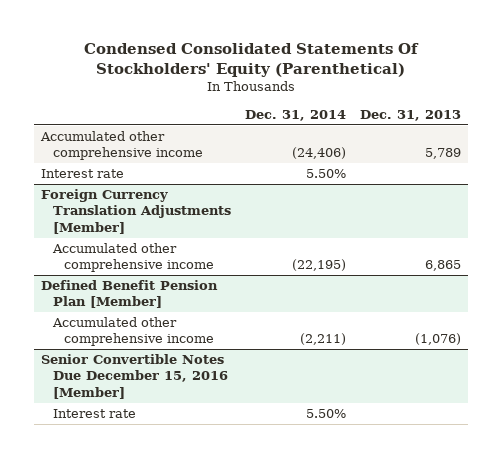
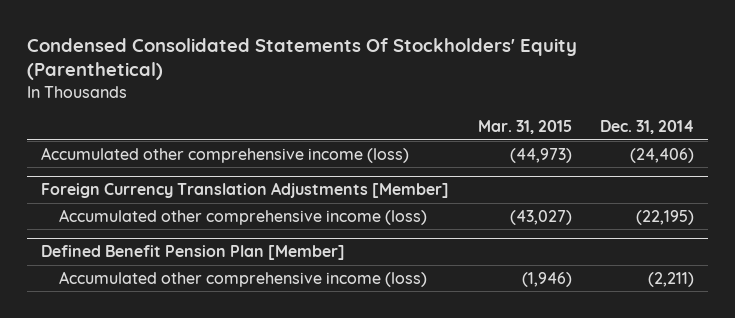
- | Dec. 31, 2014 | Dec. 31, 2013
+ | Mar. 31, 2015 | Dec. 31, 2014
- Accumulated other comprehensive income | (24,406) | 5,789
- Interest rate | 5.50% |
+ Accumulated other comprehensive income (loss) | (44,973) | (24,406)
@ Foreign Currency Translation Adjustments [Member]
- Accumulated other comprehensive income | (22,195) | 6,865
+ Accumulated other comprehensive income (loss) | (43,027) | (22,195)
@ Defined Benefit Pension Plan [Member]
- Accumulated other comprehensive income | (2,211) | (1,076)
- Senior Convertible Notes Due December 15, 2016 [Member]
- Interest rate | 5.50% |
@ Defined Benefit Pension Plan [Member]
+ Accumulated other comprehensive income (loss) | (1,946) | (2,211)

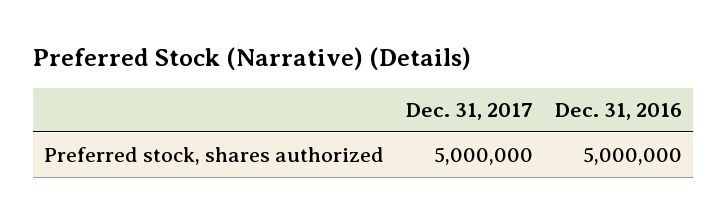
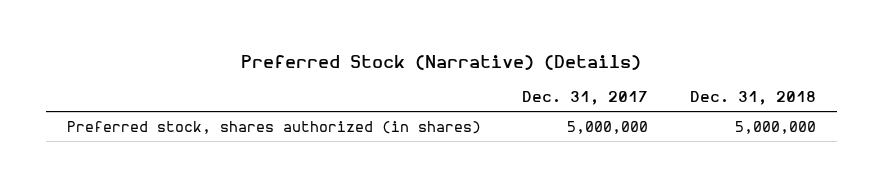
- | Dec. 31, 2017 | Dec. 31, 2016
+ | Dec. 31, 2017 | Dec. 31, 2018
- Preferred stock, shares authorized | 5,000,000 | 5,000,000
+ Preferred stock, shares authorized (in shares) | 5,000,000 | 5,000,000

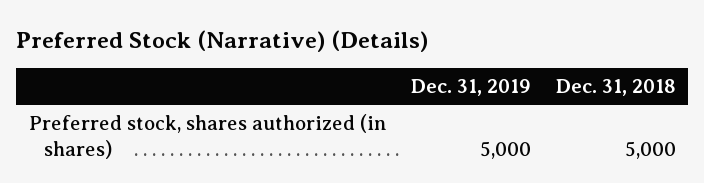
- | Dec. 31, 2017 | Dec. 31, 2018
+ | Dec. 31, 2019 | Dec. 31, 2018
- Preferred stock, shares authorized (in shares) | 5,000,000 | 5,000,000
+ Preferred stock, shares authorized (in shares) | 5,000 | 5,000

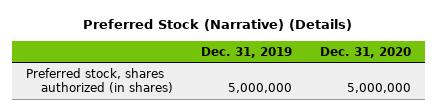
- | Dec. 31, 2019 | Dec. 31, 2018
+ | Dec. 31, 2019 | Dec. 31, 2020
- Preferred stock, shares authorized (in shares) | 5,000 | 5,000
+ Preferred stock, shares authorized (in shares) | 5,000,000 | 5,000,000

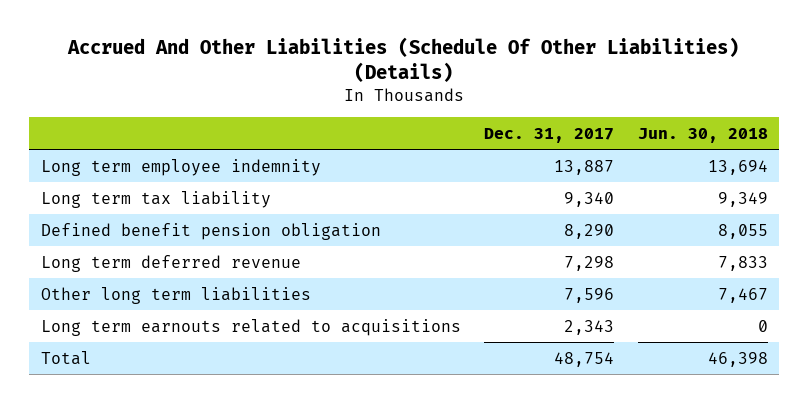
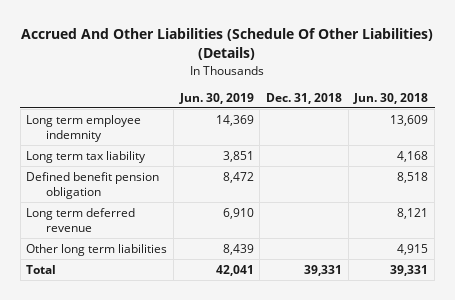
- | Dec. 31, 2017 | Jun. 30, 2018
+ | Jun. 30, 2019 | Dec. 31, 2018 | Jun. 30, 2018
- Long term employee indemnity | 13,887 | 13,694
- Long term tax liability | 9,340 | 9,349
- Defined benefit pension obligation | 8,290 | 8,055
- Long term deferred revenue | 7,298 | 7,833
- Other long term liabilities | 7,596 | 7,467
- Long term earnouts related to acquisitions | 2,343 | 0
- Total | 48,754 | 46,398
+ Long term employee indemnity | 14,369 | | 13,609
+ Long term tax liability | 3,851 | | 4,168
+ Defined benefit pension obligation | 8,472 | | 8,518
+ Long term deferred revenue | 6,910 | | 8,121
+ Other long term liabilities | 8,439 | | 4,915
+ Total | 42,041 | 39,331 | 39,331

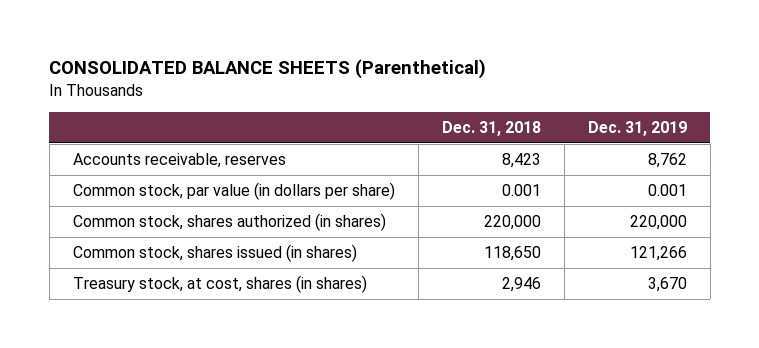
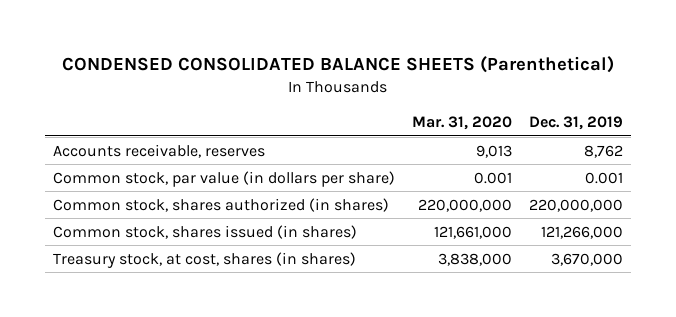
- CONSOLIDATED BALANCE SHEETS (Parenthetical)
+ CONDENSED CONSOLIDATED BALANCE SHEETS (Parenthetical)
- | Dec. 31, 2018 | Dec. 31, 2019
+ | Mar. 31, 2020 | Dec. 31, 2019
- Common stock, shares authorized (in shares) | 220,000 | 220,000
- Common stock, shares issued (in shares) | 118,650 | 121,266
- Treasury stock, at cost, shares (in shares) | 2,946 | 3,670
+ Common stock, shares authorized (in shares) | 220,000,000 | 220,000,000
+ Common stock, shares issued (in shares) | 121,661,000 | 121,266,000
+ Treasury stock, at cost, shares (in shares) | 3,838,000 | 3,670,000

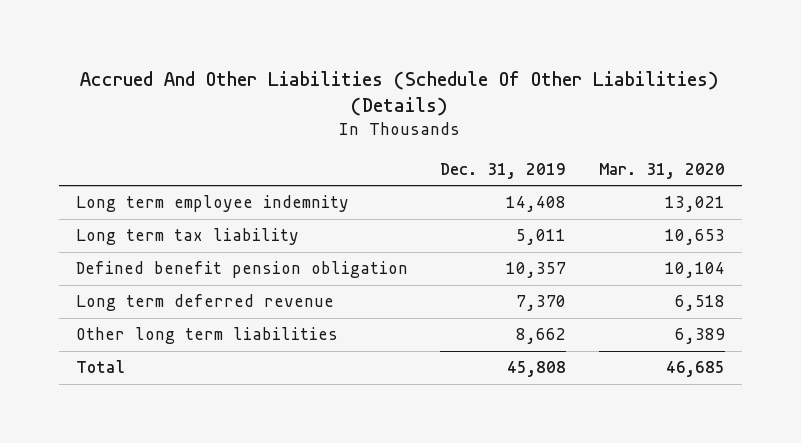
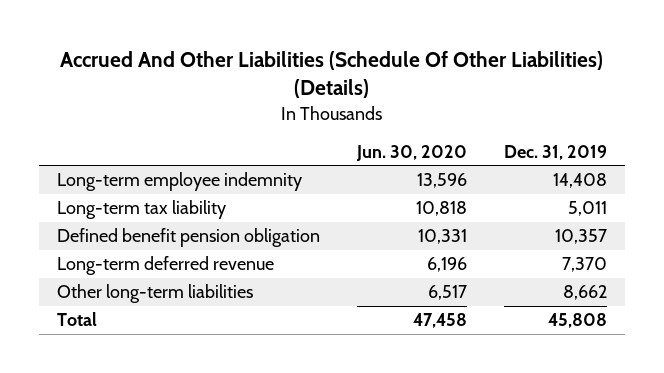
- | Dec. 31, 2019 | Mar. 31, 2020
+ | Jun. 30, 2020 | Dec. 31, 2019
- Long term employee indemnity | 14,408 | 13,021
- Long term tax liability | 5,011 | 10,653
+ Long-term employee indemnity | 13,596 | 14,408
+ Long-term tax liability | 10,818 | 5,011
- Long term deferred revenue | 7,370 | 6,518
- Other long term liabilities | 8,662 | 6,389
+ Long-term deferred revenue | 6,196 | 7,370
+ Other long-term liabilities | 6,517 | 8,662

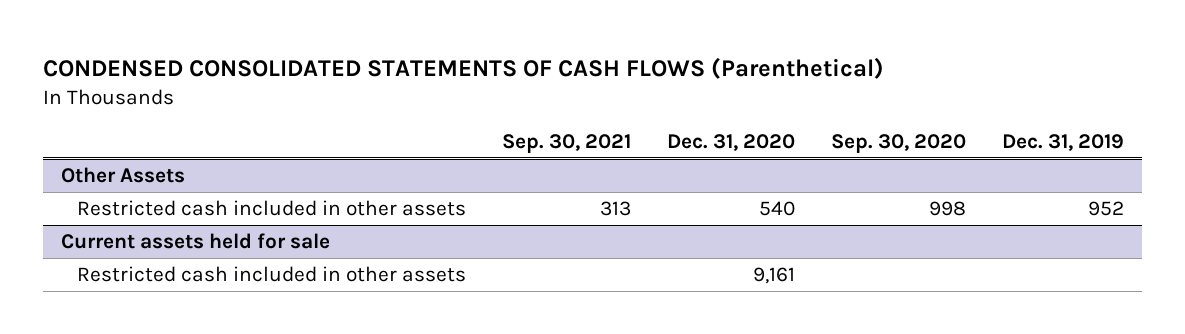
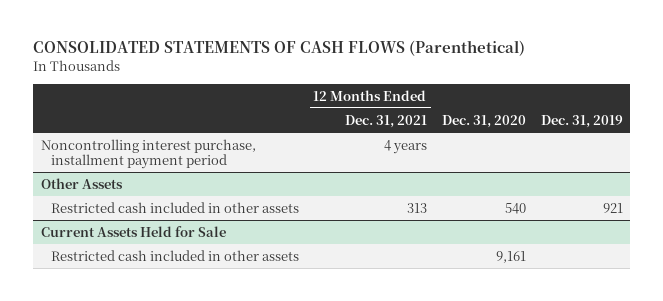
- CONDENSED CONSOLIDATED STATEMENTS OF CASH FLOWS (Parenthetical)
+ CONSOLIDATED STATEMENTS OF CASH FLOWS (Parenthetical)
- | Sep. 30, 2021 | Dec. 31, 2020 | Sep. 30, 2020 | Dec. 31, 2019
+ | 12 Months Ended Dec. 31, 2021 | Dec. 31, 2020 | Dec. 31, 2019
+ Noncontrolling interest purchase, installment payment period | 4 years | |
@ Other Assets
- Restricted cash included in other assets | 313 | 540 | 998 | 952
- Current assets held for sale
@ Other Assets
+ Restricted cash included in other assets | 313 | 540 | 921
+ Current Assets Held for Sale

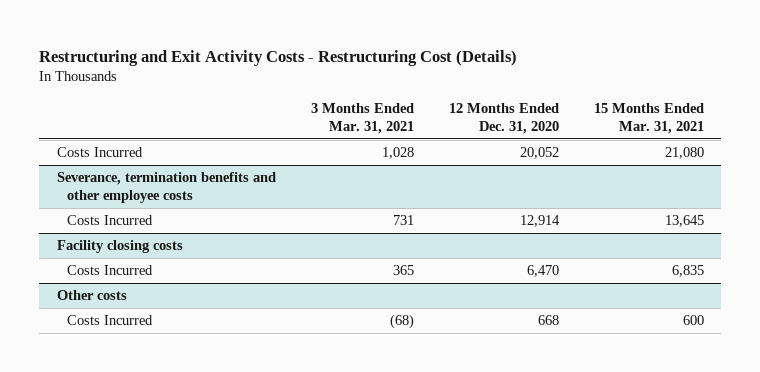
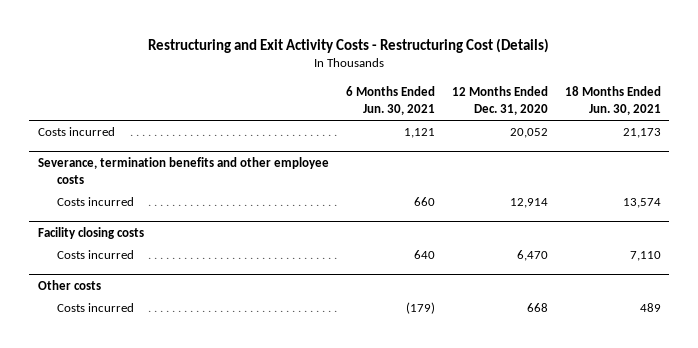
- | 3 Months Ended Mar. 31, 2021 | 12 Months Ended Dec. 31, 2020 | 15 Months Ended Mar. 31, 2021
+ | 6 Months Ended Jun. 30, 2021 | 12 Months Ended Dec. 31, 2020 | 18 Months Ended Jun. 30, 2021
- Costs Incurred | 1,028 | 20,052 | 21,080
+ Costs incurred | 1,121 | 20,052 | 21,173
@ Severance, termination benefits and other employee costs
- Costs Incurred | 731 | 12,914 | 13,645
+ Costs incurred | 660 | 12,914 | 13,574
@ Facility closing costs
- Costs Incurred | 365 | 6,470 | 6,835
+ Costs incurred | 640 | 6,470 | 7,110
@ Other costs
- Costs Incurred | (68) | 668 | 600
+ Costs incurred | (179) | 668 | 489

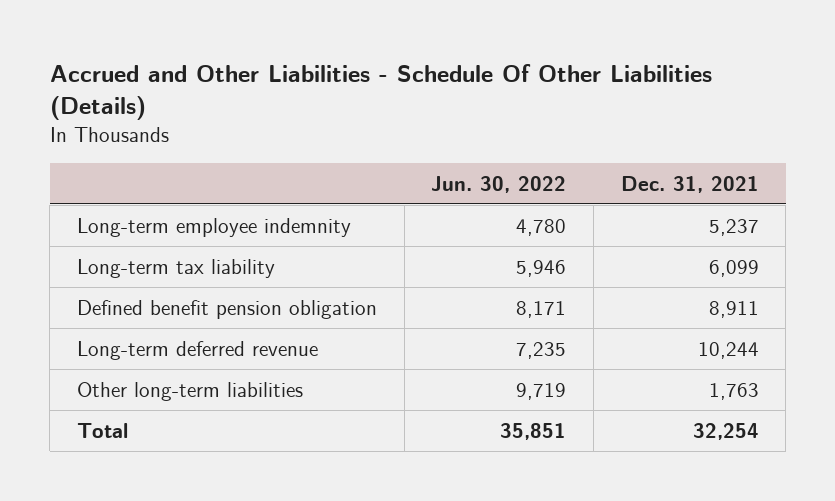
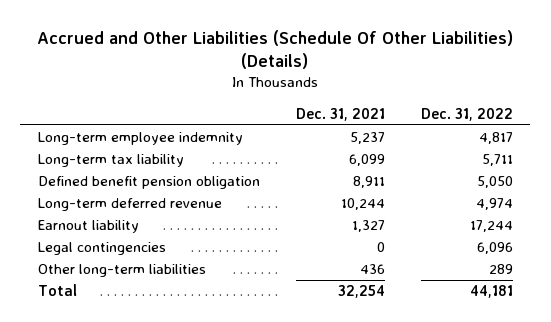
- Accrued and Other Liabilities - Schedule Of Other Liabilities (Details)
+ Accrued and Other Liabilities (Schedule Of Other Liabilities) (Details)
- | Jun. 30, 2022 | Dec. 31, 2021
+ | Dec. 31, 2021 | Dec. 31, 2022
- Other long-term liabilities | 9,719 | 1,763
+ Earnout liability | 1,327 | 17,244
+ Legal contingencies | 0 | 6,096
+ Other long-term liabilities | 436 | 289

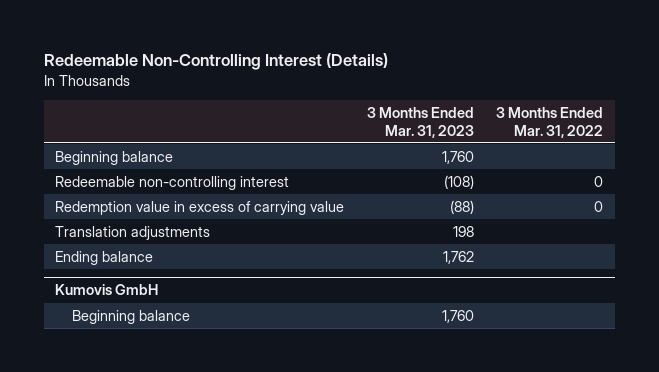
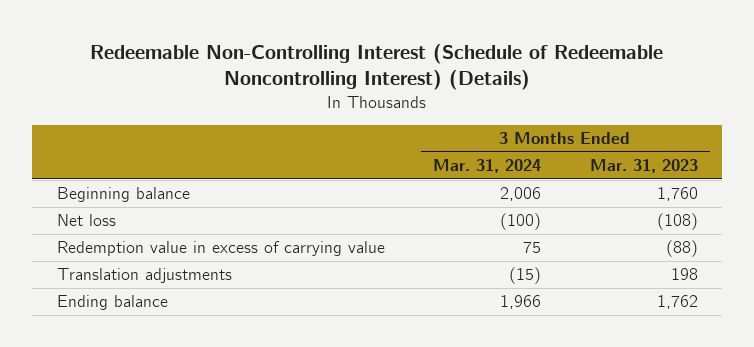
- Redeemable Non-Controlling Interest (Details)
+ Redeemable Non-Controlling Interest (Schedule of Redeemable Noncontrolling Interest) (Details)
- | 3 Months Ended Mar. 31, 2023 | 3 Months Ended Mar. 31, 2022
+ | 3 Months Ended Mar. 31, 2024 | 3 Months Ended Mar. 31, 2023
- Redeemable non-controlling interest | (108) | 0
+ Net loss | (100) | (108)
- Kumovis GmbH
- Beginning balance | 1,760 |

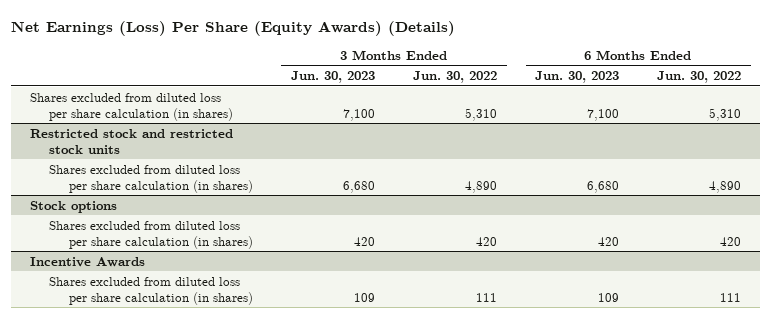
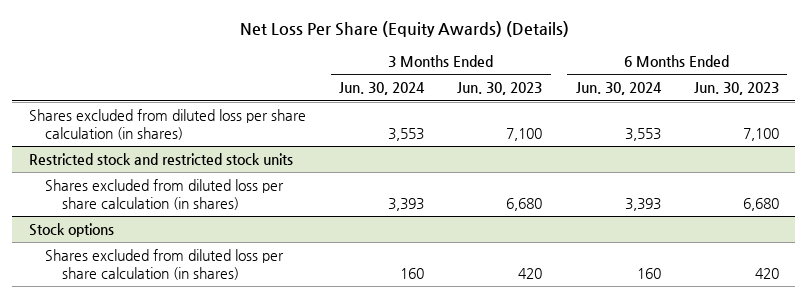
- Net Earnings (Loss) Per Share (Equity Awards) (Details)
+ Net Loss Per Share (Equity Awards) (Details)
- | 3 Months Ended Jun. 30, 2023 | 3 Months Ended Jun. 30, 2022 | 6 Months Ended Jun. 30, 2023 | 6 Months Ended Jun. 30, 2022
+ | 3 Months Ended Jun. 30, 2024 | 3 Months Ended Jun. 30, 2023 | 6 Months Ended Jun. 30, 2024 | 6 Months Ended Jun. 30, 2023
- Incentive Awards
- Shares excluded from diluted loss per share calculation (in shares) | 109 | 111 | 109 | 111

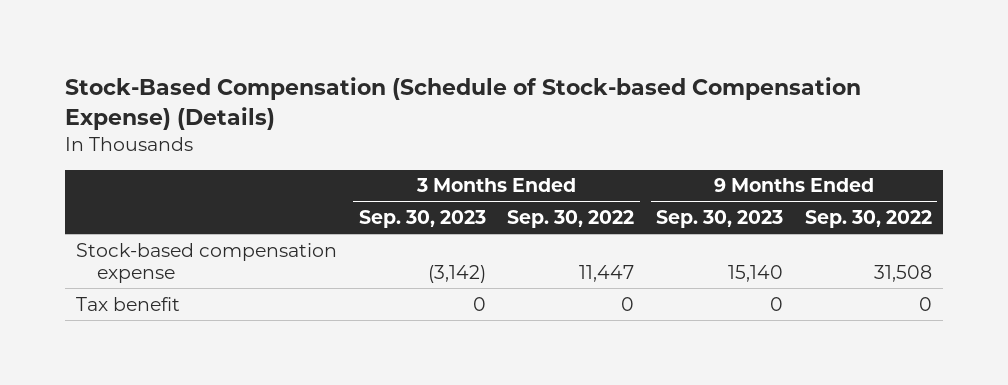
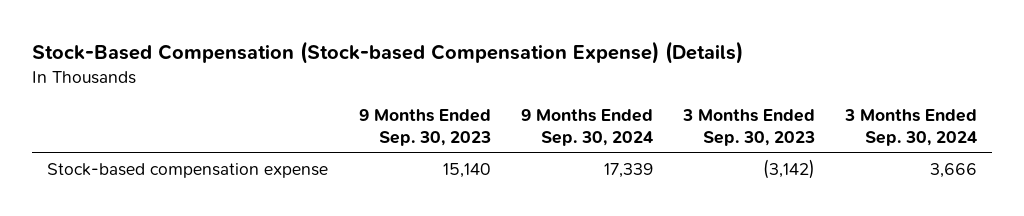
- Stock-Based Compensation (Schedule of Stock-based Compensation Expense) (Details)
+ Stock-Based Compensation (Stock-based Compensation Expense) (Details)
- | 3 Months Ended Sep. 30, 2023 | 3 Months Ended Sep. 30, 2022 | 9 Months Ended Sep. 30, 2023 | 9 Months Ended Sep. 30, 2022
+ | 9 Months Ended Sep. 30, 2023 | 9 Months Ended Sep. 30, 2024 | 3 Months Ended Sep. 30, 2023 | 3 Months Ended Sep. 30, 2024
- Tax benefit | 0 | 0 | 0 | 0

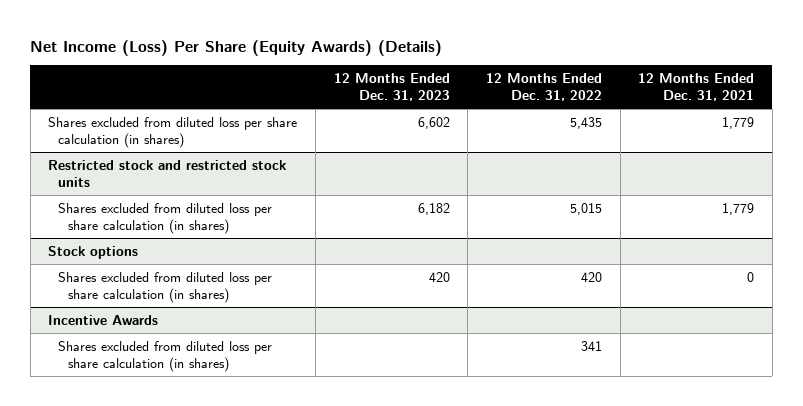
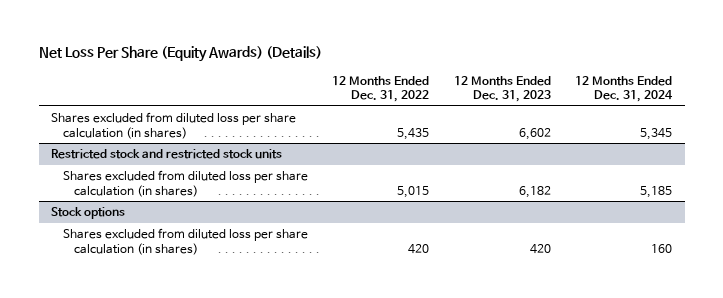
- Net Income (Loss) Per Share (Equity Awards) (Details)
+ Net Loss Per Share (Equity Awards) (Details)
- | 12 Months Ended Dec. 31, 2023 | 12 Months Ended Dec. 31, 2022 | 12 Months Ended Dec. 31, 2021
+ | 12 Months Ended Dec. 31, 2022 | 12 Months Ended Dec. 31, 2023 | 12 Months Ended Dec. 31, 2024
- Incentive Awards
- Shares excluded from diluted loss per share calculation (in shares) | | 341 |

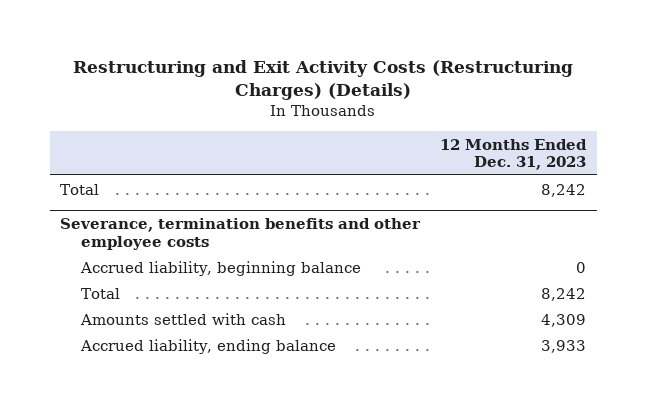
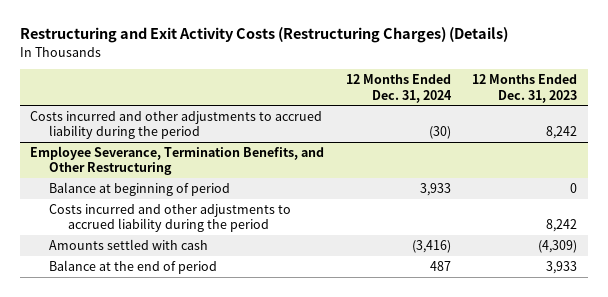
- | 12 Months Ended Dec. 31, 2023
+ | 12 Months Ended Dec. 31, 2024 | 12 Months Ended Dec. 31, 2023
- Total | 8,242
- Severance, termination benefits and other employee costs
- Accrued liability, beginning balance | 0
- Total | 8,242
- Amounts settled with cash | 4,309
- Accrued liability, ending balance | 3,933
+ Costs incurred and other adjustments to accrued liability during the period | (30) | 8,242
+ Employee Severance, Termination Benefits, and Other Restructuring
+ Balance at beginning of period | 3,933 | 0
+ Costs incurred and other adjustments to accrued liability during the period | | 8,242
+ Amounts settled with cash | (3,416) | (4,309)
+ Balance at the end of period | 487 | 3,933

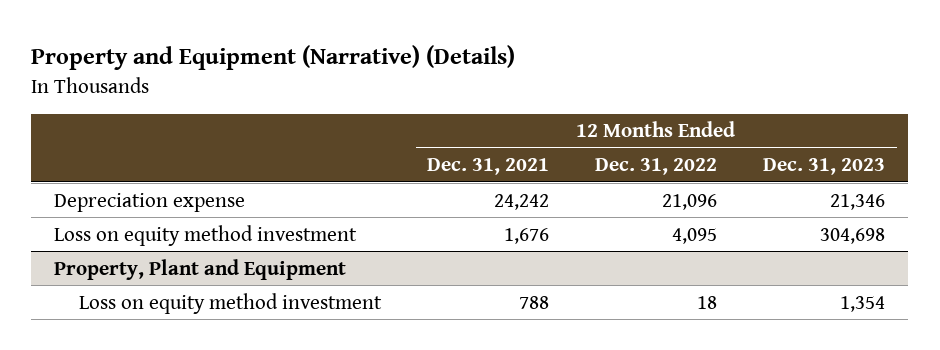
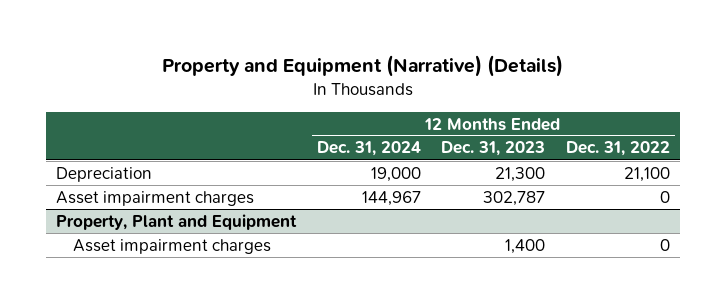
- | 12 Months Ended Dec. 31, 2021 | 12 Months Ended Dec. 31, 2022 | 12 Months Ended Dec. 31, 2023
+ | 12 Months Ended Dec. 31, 2024 | 12 Months Ended Dec. 31, 2023 | 12 Months Ended Dec. 31, 2022
- Depreciation expense | 24,242 | 21,096 | 21,346
- Loss on equity method investment | 1,676 | 4,095 | 304,698
+ Depreciation | 19,000 | 21,300 | 21,100
+ Asset impairment charges | 144,967 | 302,787 | 0
@ Property, Plant and Equipment
- Loss on equity method investment | 788 | 18 | 1,354
+ Asset impairment charges | | 1,400 | 0

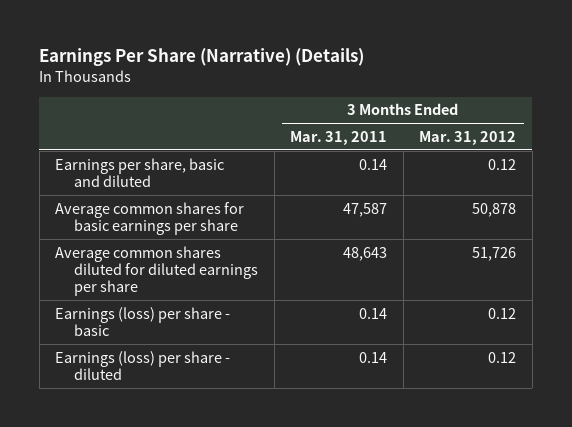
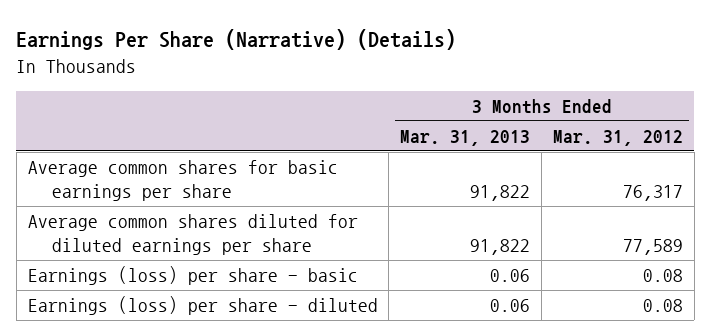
- | 3 Months Ended Mar. 31, 2011 | 3 Months Ended Mar. 31, 2012
+ | 3 Months Ended Mar. 31, 2013 | 3 Months Ended Mar. 31, 2012
- Earnings per share, basic and diluted | 0.14 | 0.12
- Average common shares for basic earnings per share | 47,587 | 50,878
- Average common shares diluted for diluted earnings per share | 48,643 | 51,726
- Earnings (loss) per share - basic | 0.14 | 0.12
- Earnings (loss) per share - diluted | 0.14 | 0.12
+ Average common shares for basic earnings per share | 91,822 | 76,317
+ Average common shares diluted for diluted earnings per share | 91,822 | 77,589
+ Earnings (loss) per share - basic | 0.06 | 0.08
+ Earnings (loss) per share - diluted | 0.06 | 0.08

